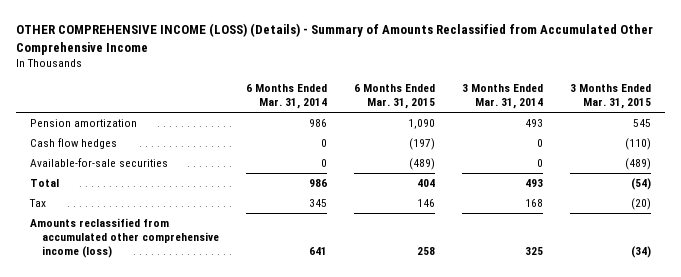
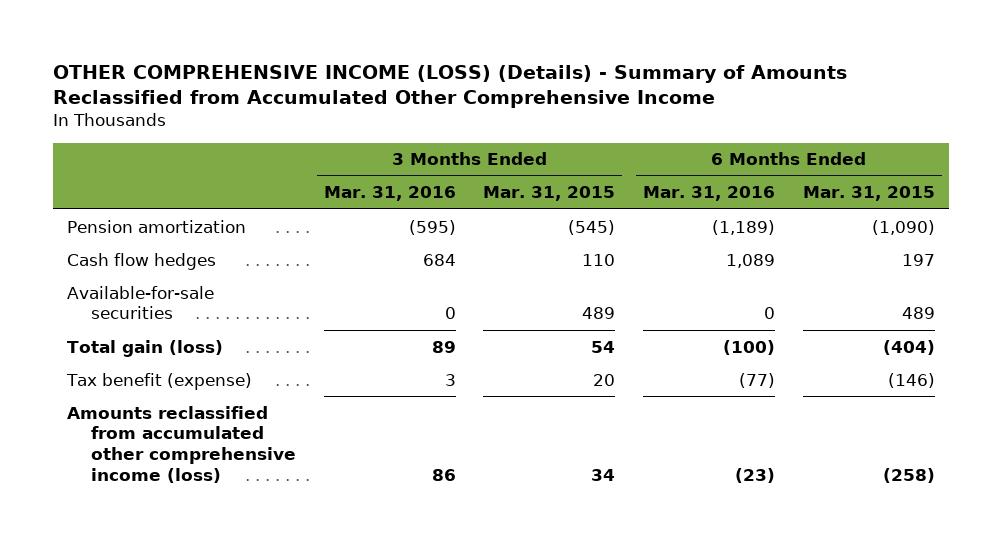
- | 6 Months Ended Mar. 31, 2014 | 6 Months Ended Mar. 31, 2015 | 3 Months Ended Mar. 31, 2014 | 3 Months Ended Mar. 31, 2015
+ | 3 Months Ended Mar. 31, 2016 | 3 Months Ended Mar. 31, 2015 | 6 Months Ended Mar. 31, 2016 | 6 Months Ended Mar. 31, 2015
- Pension amortization | 986 | 1,090 | 493 | 545
- Cash flow hedges | 0 | (197) | 0 | (110)
- Available-for-sale securities | 0 | (489) | 0 | (489)
- Total | 986 | 404 | 493 | (54)
- Tax | 345 | 146 | 168 | (20)
- Amounts reclassified from accumulated other comprehensive income (loss) | 641 | 258 | 325 | (34)
+ Pension amortization | (595) | (545) | (1,189) | (1,090)
+ Cash flow hedges | 684 | 110 | 1,089 | 197
+ Available-for-sale securities | 0 | 489 | 0 | 489
+ Total gain (loss) | 89 | 54 | (100) | (404)
+ Tax benefit (expense) | 3 | 20 | (77) | (146)
+ Amounts reclassified from accumulated other comprehensive income (loss) | 86 | 34 | (23) | (258)

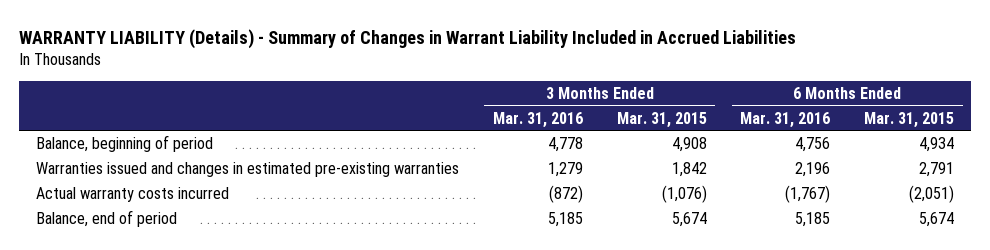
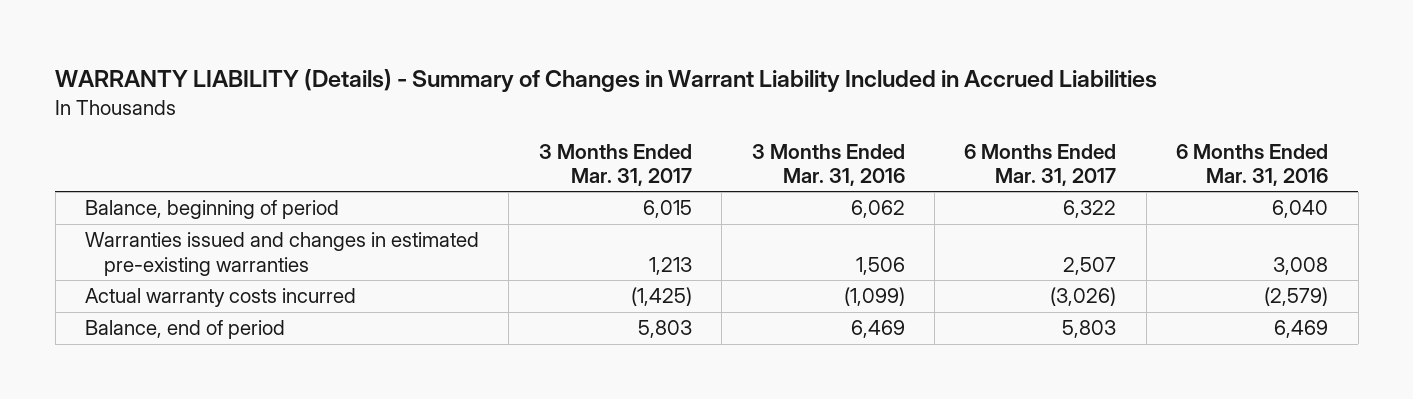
- | 3 Months Ended Mar. 31, 2016 | 3 Months Ended Mar. 31, 2015 | 6 Months Ended Mar. 31, 2016 | 6 Months Ended Mar. 31, 2015
+ | 3 Months Ended Mar. 31, 2017 | 3 Months Ended Mar. 31, 2016 | 6 Months Ended Mar. 31, 2017 | 6 Months Ended Mar. 31, 2016
- Balance, beginning of period | 4,778 | 4,908 | 4,756 | 4,934
- Warranties issued and changes in estimated pre-existing warranties | 1,279 | 1,842 | 2,196 | 2,791
- Actual warranty costs incurred | (872) | (1,076) | (1,767) | (2,051)
- Balance, end of period | 5,185 | 5,674 | 5,185 | 5,674
+ Balance, beginning of period | 6,015 | 6,062 | 6,322 | 6,040
+ Warranties issued and changes in estimated pre-existing warranties | 1,213 | 1,506 | 2,507 | 3,008
+ Actual warranty costs incurred | (1,425) | (1,099) | (3,026) | (2,579)
+ Balance, end of period | 5,803 | 6,469 | 5,803 | 6,469

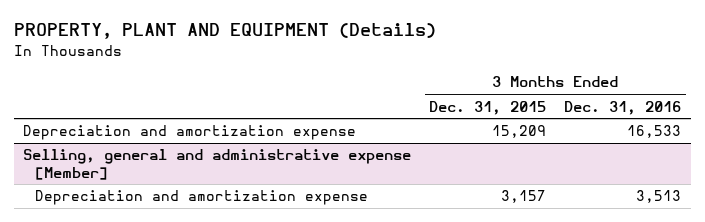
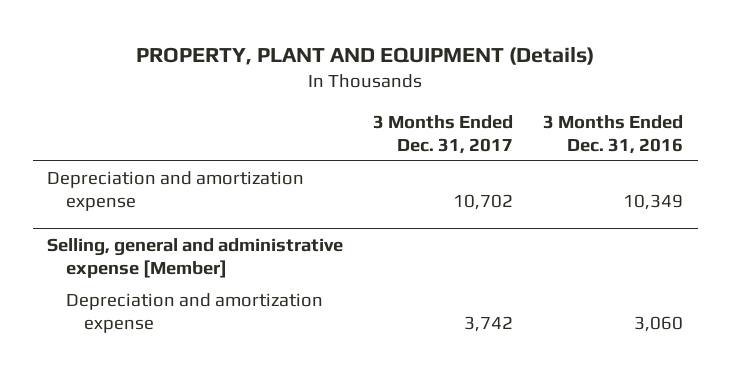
- | 3 Months Ended Dec. 31, 2015 | 3 Months Ended Dec. 31, 2016
+ | 3 Months Ended Dec. 31, 2017 | 3 Months Ended Dec. 31, 2016
- Depreciation and amortization expense | 15,209 | 16,533
+ Depreciation and amortization expense | 10,702 | 10,349
@ Selling, general and administrative expense [Member]
- Depreciation and amortization expense | 3,157 | 3,513
+ Depreciation and amortization expense | 3,742 | 3,060

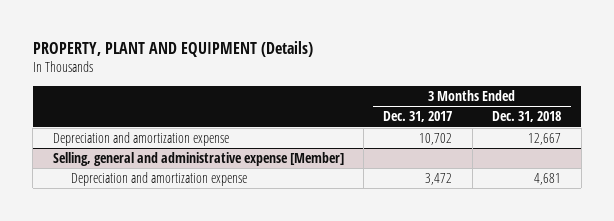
- | 3 Months Ended Dec. 31, 2017 | 3 Months Ended Dec. 31, 2016
+ | 3 Months Ended Dec. 31, 2017 | 3 Months Ended Dec. 31, 2018
@ Selling, general and administrative expense [Member]
- Depreciation and amortization expense | 3,742 | 3,060
+ Depreciation and amortization expense | 3,472 | 4,681

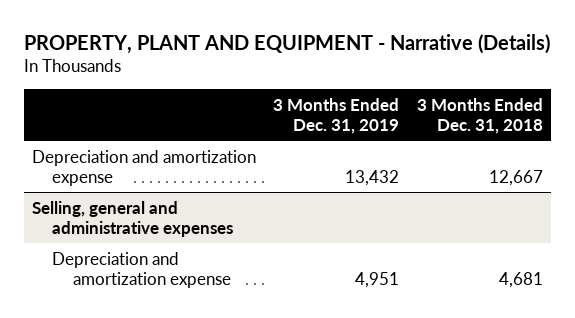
- PROPERTY, PLANT AND EQUIPMENT (Details)
+ PROPERTY, PLANT AND EQUIPMENT - Narrative (Details)
- | 3 Months Ended Dec. 31, 2017 | 3 Months Ended Dec. 31, 2018
+ | 3 Months Ended Dec. 31, 2019 | 3 Months Ended Dec. 31, 2018
- Selling, general and administrative expense [Member]
+ Selling, general and administrative expenses

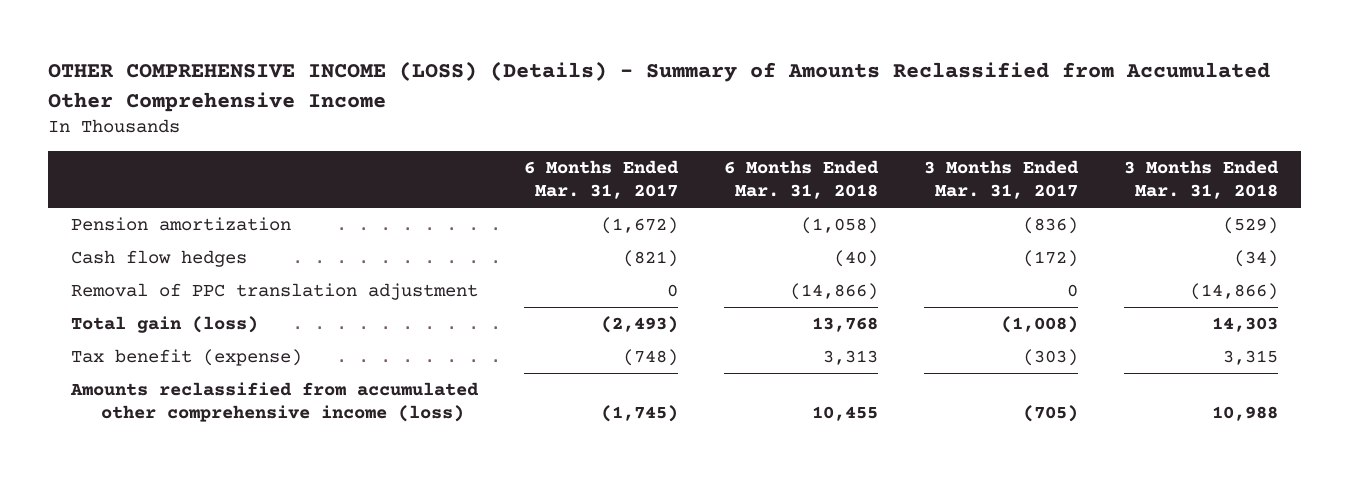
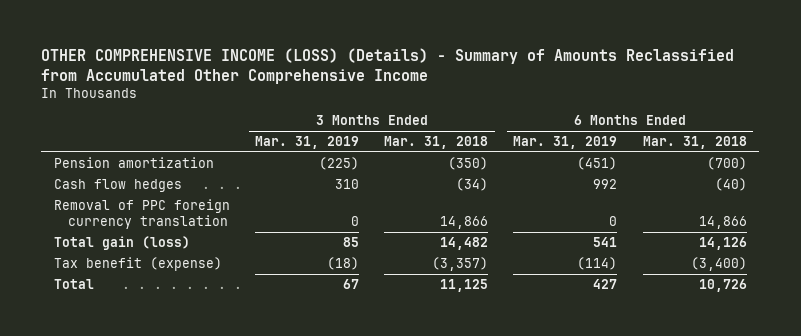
- | 6 Months Ended Mar. 31, 2017 | 6 Months Ended Mar. 31, 2018 | 3 Months Ended Mar. 31, 2017 | 3 Months Ended Mar. 31, 2018
+ | 3 Months Ended Mar. 31, 2019 | 3 Months Ended Mar. 31, 2018 | 6 Months Ended Mar. 31, 2019 | 6 Months Ended Mar. 31, 2018
- Pension amortization | (1,672) | (1,058) | (836) | (529)
+ Pension amortization | (225) | (350) | (451) | (700)
- Removal of PPC translation adjustment | 0 | (14,866) | 0 | (14,866)
- Total gain (loss) | (2,493) | 13,768 | (1,008) | 14,303
- Tax benefit (expense) | (748) | 3,313 | (303) | 3,315
- Amounts reclassified from accumulated other comprehensive income (loss) | (1,745) | 10,455 | (705) | 10,988
+ Removal of PPC foreign currency translation | 0 | 14,866 | 0 | 14,866
+ Total gain (loss) | 85 | 14,482 | 541 | 14,126
+ Tax benefit (expense) | (18) | (3,357) | (114) | (3,400)
+ Total | 67 | 11,125 | 427 | 10,726

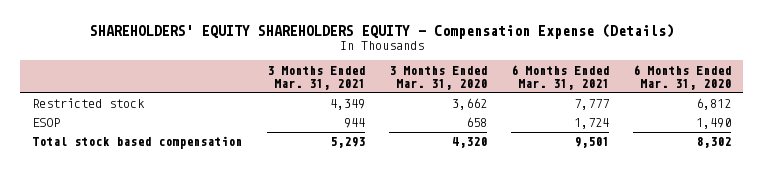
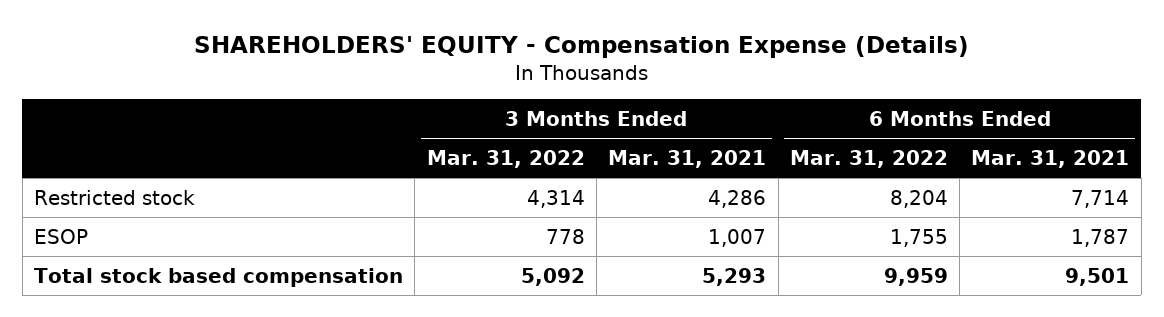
- SHAREHOLDERS' EQUITY SHAREHOLDERS EQUITY - Compensation Expense (Details)
+ SHAREHOLDERS' EQUITY - Compensation Expense (Details)
- | 3 Months Ended Mar. 31, 2021 | 3 Months Ended Mar. 31, 2020 | 6 Months Ended Mar. 31, 2021 | 6 Months Ended Mar. 31, 2020
+ | 3 Months Ended Mar. 31, 2022 | 3 Months Ended Mar. 31, 2021 | 6 Months Ended Mar. 31, 2022 | 6 Months Ended Mar. 31, 2021
- Restricted stock | 4,349 | 3,662 | 7,777 | 6,812
- ESOP | 944 | 658 | 1,724 | 1,490
+ Restricted stock | 4,314 | 4,286 | 8,204 | 7,714
+ ESOP | 778 | 1,007 | 1,755 | 1,787

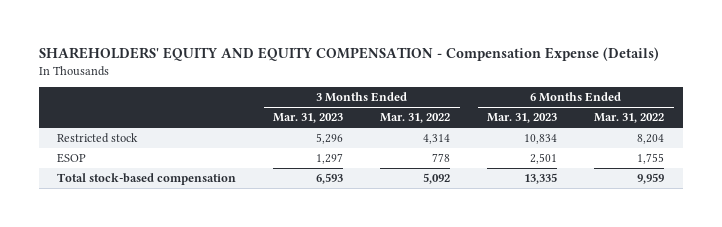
- SHAREHOLDERS' EQUITY - Compensation Expense (Details)
+ SHAREHOLDERS' EQUITY AND EQUITY COMPENSATION - Compensation Expense (Details)
- | 3 Months Ended Mar. 31, 2022 | 3 Months Ended Mar. 31, 2021 | 6 Months Ended Mar. 31, 2022 | 6 Months Ended Mar. 31, 2021
+ | 3 Months Ended Mar. 31, 2023 | 3 Months Ended Mar. 31, 2022 | 6 Months Ended Mar. 31, 2023 | 6 Months Ended Mar. 31, 2022
- Total stock based compensation | 5,092 | 5,293 | 9,959 | 9,501
+ Total stock-based compensation | 6,593 | 5,092 | 13,335 | 9,959

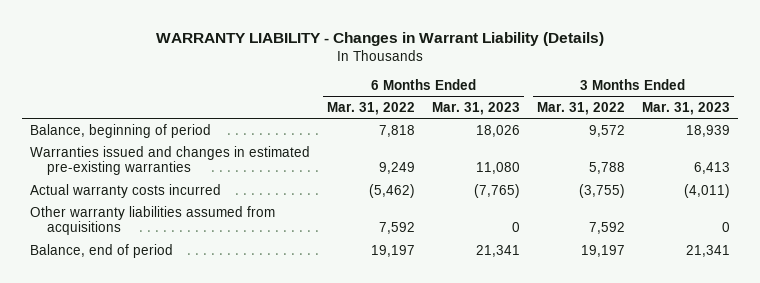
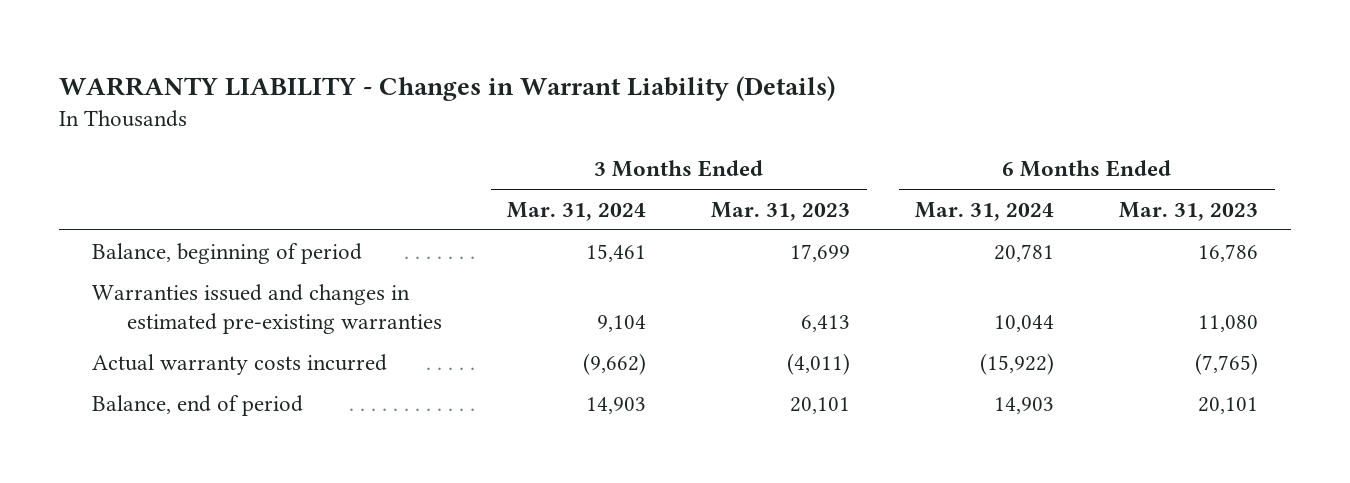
- | 6 Months Ended Mar. 31, 2022 | 6 Months Ended Mar. 31, 2023 | 3 Months Ended Mar. 31, 2022 | 3 Months Ended Mar. 31, 2023
+ | 3 Months Ended Mar. 31, 2024 | 3 Months Ended Mar. 31, 2023 | 6 Months Ended Mar. 31, 2024 | 6 Months Ended Mar. 31, 2023
- Balance, beginning of period | 7,818 | 18,026 | 9,572 | 18,939
+ Balance, beginning of period | 15,461 | 17,699 | 20,781 | 16,786
- Other warranty liabilities assumed from acquisitions | 7,592 | 0 | 7,592 | 0
- Balance, end of period | 19,197 | 21,341 | 19,197 | 21,341
+ Balance, end of period | 14,903 | 20,101 | 14,903 | 20,101

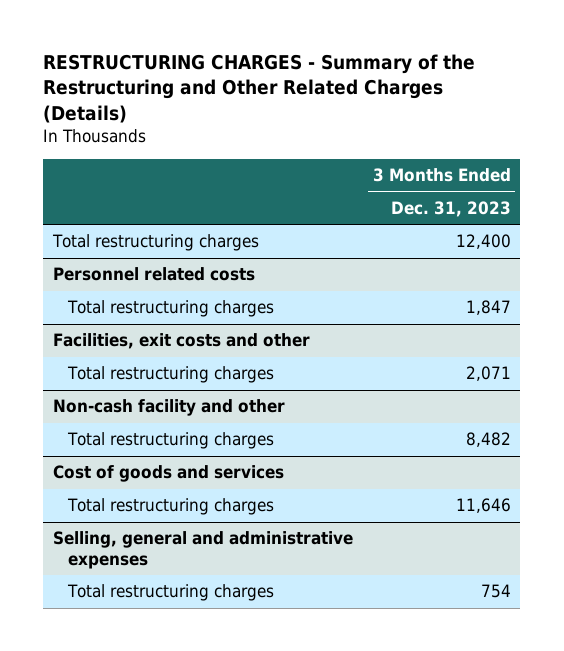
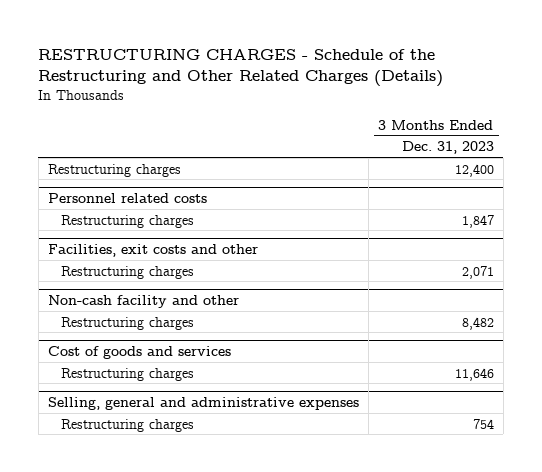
- RESTRUCTURING CHARGES - Summary of the Restructuring and Other Related Charges (Details)
+ RESTRUCTURING CHARGES - Schedule of the Restructuring and Other Related Charges (Details)
- Total restructuring charges | 12,400
+ Restructuring charges | 12,400
@ Personnel related costs
- Total restructuring charges | 1,847
+ Restructuring charges | 1,847
@ Facilities, exit costs and other
- Total restructuring charges | 2,071
+ Restructuring charges | 2,071
@ Non-cash facility and other
- Total restructuring charges | 8,482
+ Restructuring charges | 8,482
@ Cost of goods and services
- Total restructuring charges | 11,646
+ Restructuring charges | 11,646
@ Selling, general and administrative expenses
- Total restructuring charges | 754
+ Restructuring charges | 754

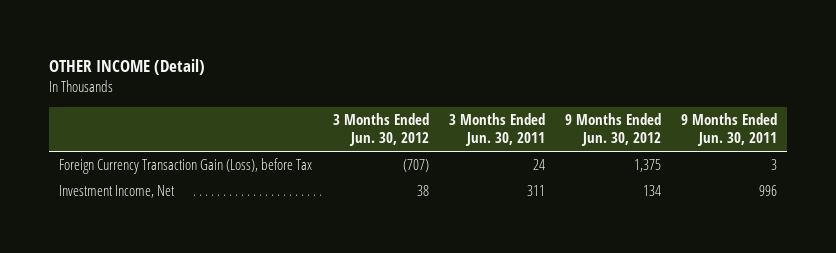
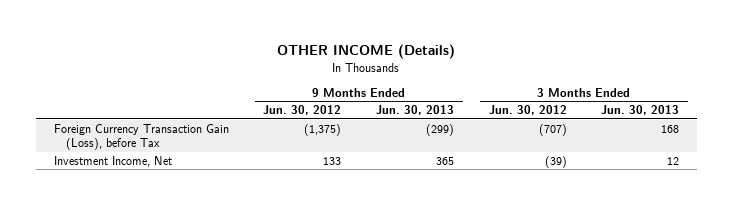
- OTHER INCOME (Detail)
+ OTHER INCOME (Details)
- | 3 Months Ended Jun. 30, 2012 | 3 Months Ended Jun. 30, 2011 | 9 Months Ended Jun. 30, 2012 | 9 Months Ended Jun. 30, 2011
+ | 9 Months Ended Jun. 30, 2012 | 9 Months Ended Jun. 30, 2013 | 3 Months Ended Jun. 30, 2012 | 3 Months Ended Jun. 30, 2013
- Foreign Currency Transaction Gain (Loss), before Tax | (707) | 24 | 1,375 | 3
- Investment Income, Net | 38 | 311 | 134 | 996
+ Foreign Currency Transaction Gain (Loss), before Tax | (1,375) | (299) | (707) | 168
+ Investment Income, Net | 133 | 365 | (39) | 12

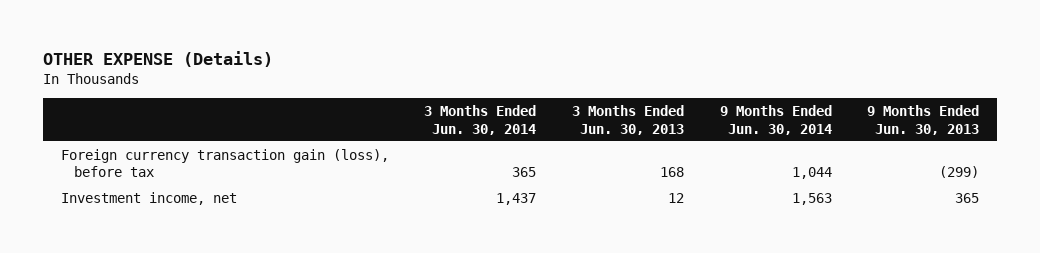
- OTHER INCOME (Details)
+ OTHER EXPENSE (Details)
- | 9 Months Ended Jun. 30, 2012 | 9 Months Ended Jun. 30, 2013 | 3 Months Ended Jun. 30, 2012 | 3 Months Ended Jun. 30, 2013
+ | 3 Months Ended Jun. 30, 2014 | 3 Months Ended Jun. 30, 2013 | 9 Months Ended Jun. 30, 2014 | 9 Months Ended Jun. 30, 2013
- Foreign Currency Transaction Gain (Loss), before Tax | (1,375) | (299) | (707) | 168
- Investment Income, Net | 133 | 365 | (39) | 12
+ Foreign currency transaction gain (loss), before tax | 365 | 168 | 1,044 | (299)
+ Investment income, net | 1,437 | 12 | 1,563 | 365

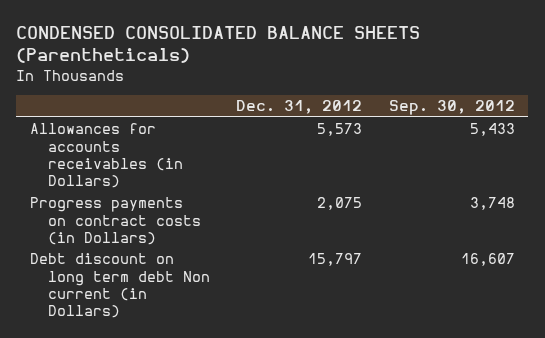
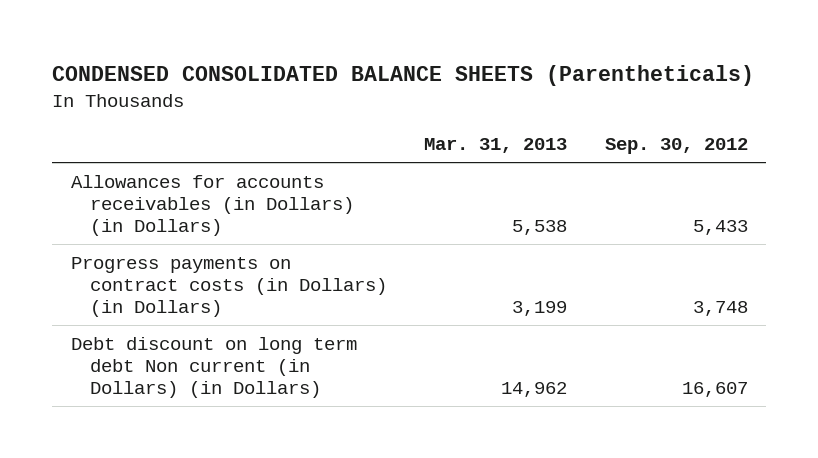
- | Dec. 31, 2012 | Sep. 30, 2012
+ | Mar. 31, 2013 | Sep. 30, 2012
- Allowances for accounts receivables (in Dollars) | 5,573 | 5,433
- Progress payments on contract costs (in Dollars) | 2,075 | 3,748
- Debt discount on long term debt Non current (in Dollars) | 15,797 | 16,607
+ Allowances for accounts receivables (in Dollars) (in Dollars) | 5,538 | 5,433
+ Progress payments on contract costs (in Dollars) (in Dollars) | 3,199 | 3,748
+ Debt discount on long term debt Non current (in Dollars) (in Dollars) | 14,962 | 16,607

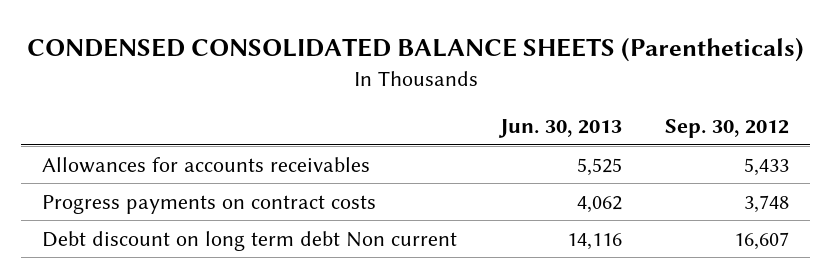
- | Mar. 31, 2013 | Sep. 30, 2012
+ | Jun. 30, 2013 | Sep. 30, 2012
- Allowances for accounts receivables (in Dollars) (in Dollars) | 5,538 | 5,433
- Progress payments on contract costs (in Dollars) (in Dollars) | 3,199 | 3,748
- Debt discount on long term debt Non current (in Dollars) (in Dollars) | 14,962 | 16,607
+ Allowances for accounts receivables | 5,525 | 5,433
+ Progress payments on contract costs | 4,062 | 3,748
+ Debt discount on long term debt Non current | 14,116 | 16,607

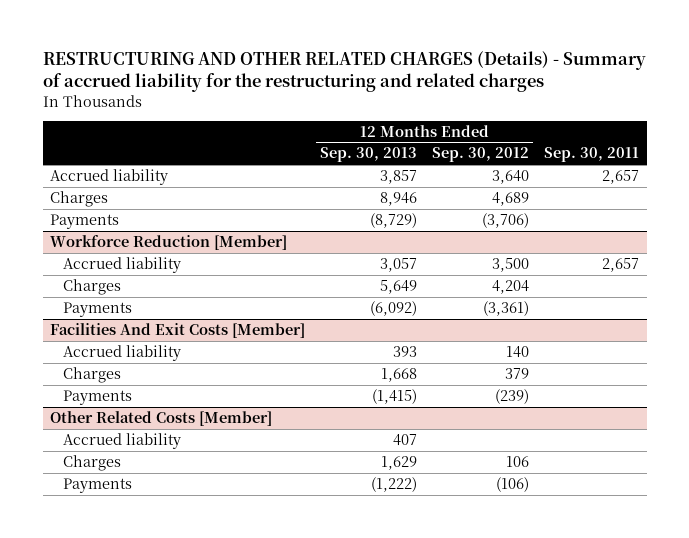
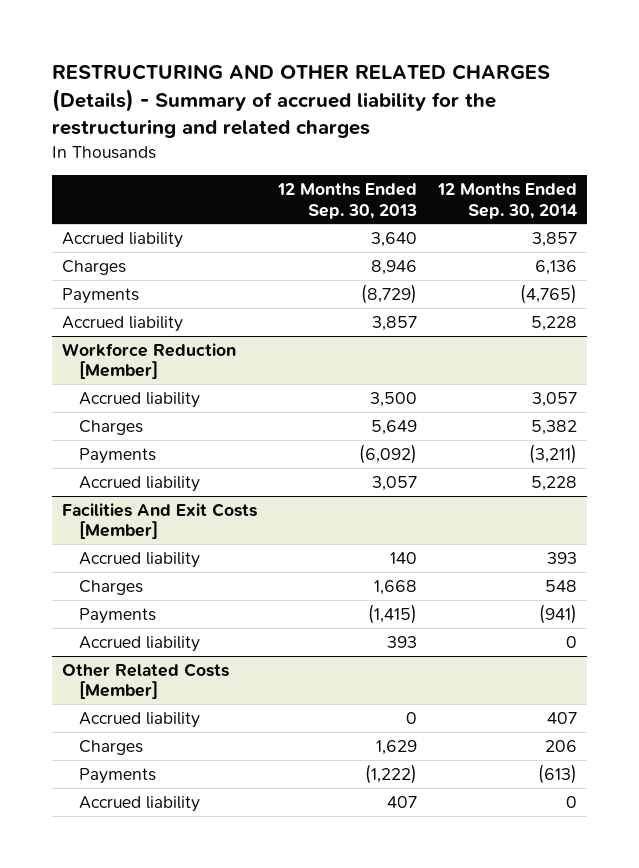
- | 12 Months Ended Sep. 30, 2013 | 12 Months Ended Sep. 30, 2012 | Sep. 30, 2011
+ | 12 Months Ended Sep. 30, 2013 | 12 Months Ended Sep. 30, 2014
+ Accrued liability | 3,640 | 3,857
moved down: Accrued liability | 3,857 | 5,228
@ Workforce Reduction [Member]
+ Accrued liability | 3,500 | 3,057
moved down: Accrued liability | 3,057 | 5,228
@ Facilities And Exit Costs [Member]
+ Accrued liability | 140 | 393
moved down: Accrued liability | 393 | 0
@ Other Related Costs [Member]
+ Accrued liability | 0 | 407
moved down: Accrued liability | 407 | 0

